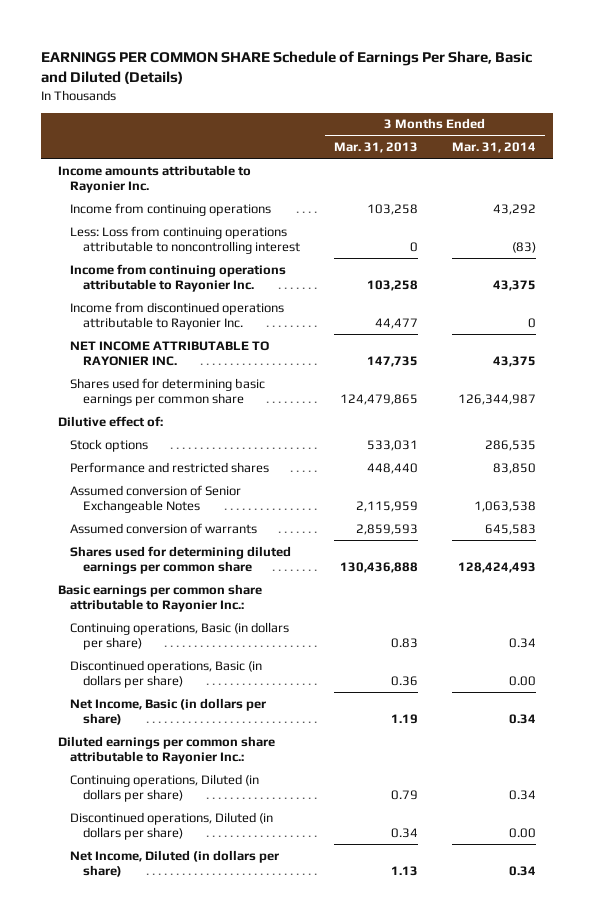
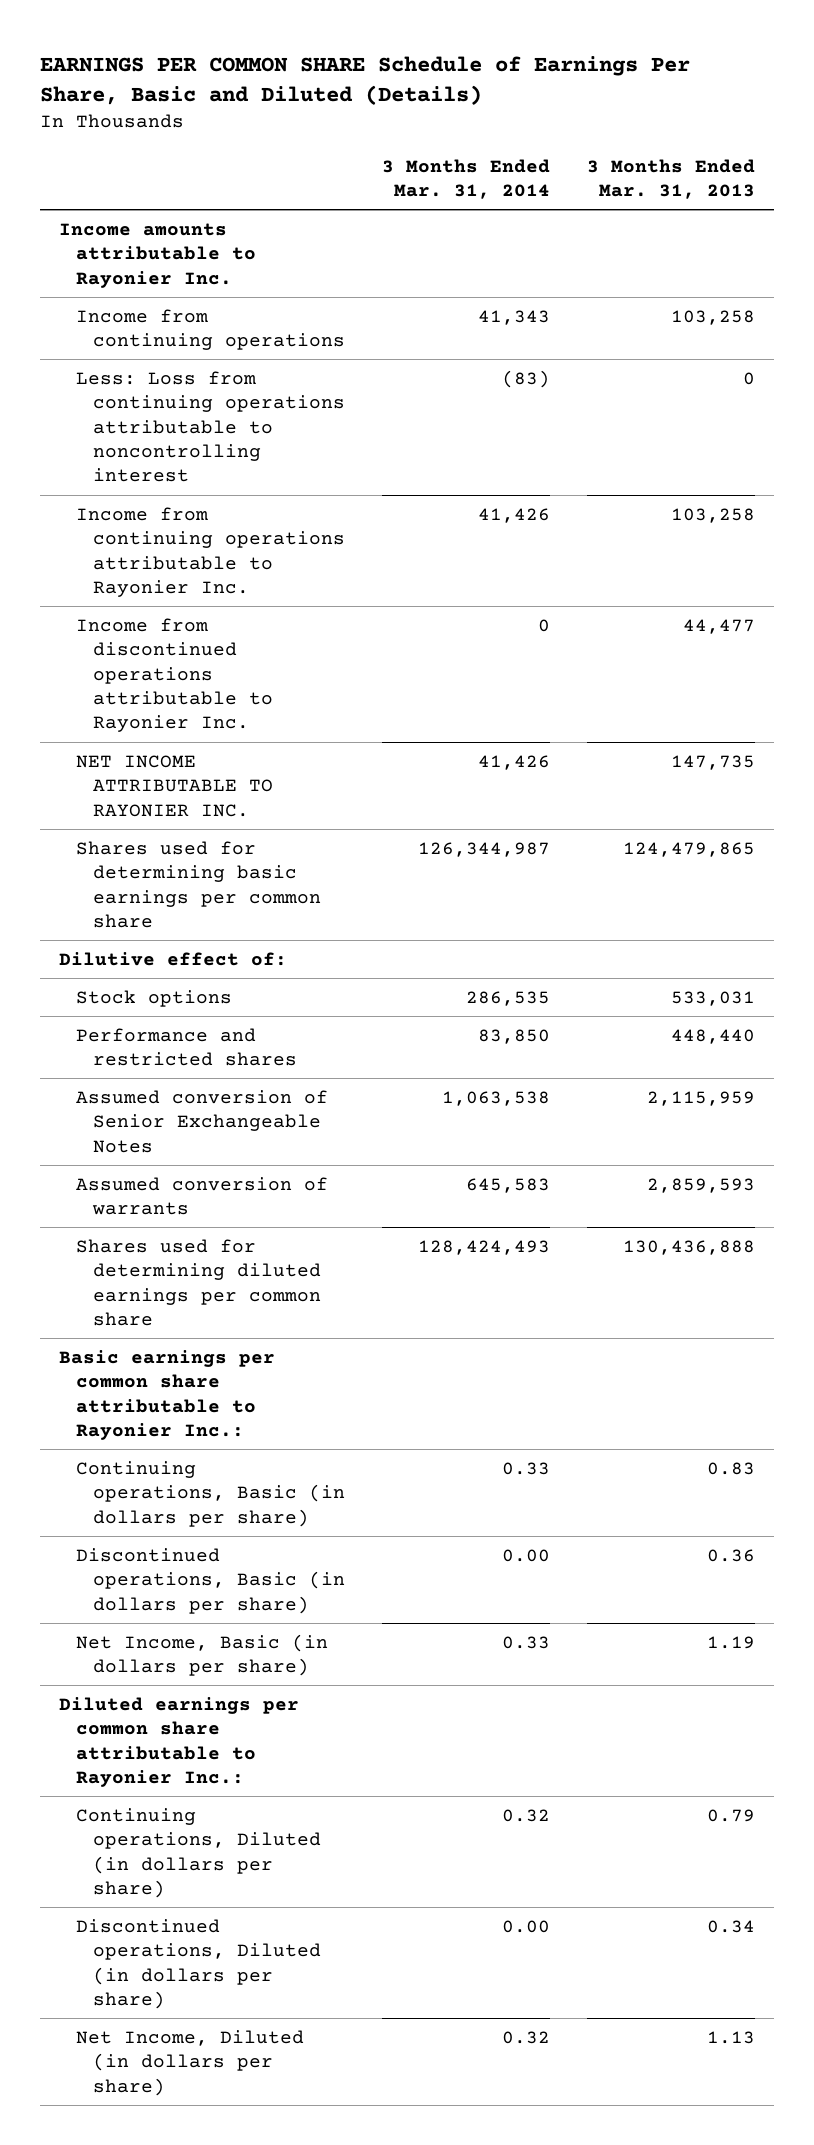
- | 3 Months Ended Mar. 31, 2013 | 3 Months Ended Mar. 31, 2014
+ | 3 Months Ended Mar. 31, 2014 | 3 Months Ended Mar. 31, 2013
- Income from continuing operations | 103,258 | 43,292
+ Income from continuing operations | 41,343 | 103,258
- Income from continuing operations attributable to Rayonier Inc. | 103,258 | 43,375
+ Income from continuing operations attributable to Rayonier Inc. | 41,426 | 103,258
- NET INCOME ATTRIBUTABLE TO RAYONIER INC. | 147,735 | 43,375
+ NET INCOME ATTRIBUTABLE TO RAYONIER INC. | 41,426 | 147,735
- Continuing operations, Basic (in dollars per share) | 0.83 | 0.34
+ Continuing operations, Basic (in dollars per share) | 0.33 | 0.83
- Net Income, Basic (in dollars per share) | 1.19 | 0.34
+ Net Income, Basic (in dollars per share) | 0.33 | 1.19
- Continuing operations, Diluted (in dollars per share) | 0.79 | 0.34
+ Continuing operations, Diluted (in dollars per share) | 0.32 | 0.79
- Net Income, Diluted (in dollars per share) | 1.13 | 0.34
+ Net Income, Diluted (in dollars per share) | 0.32 | 1.13

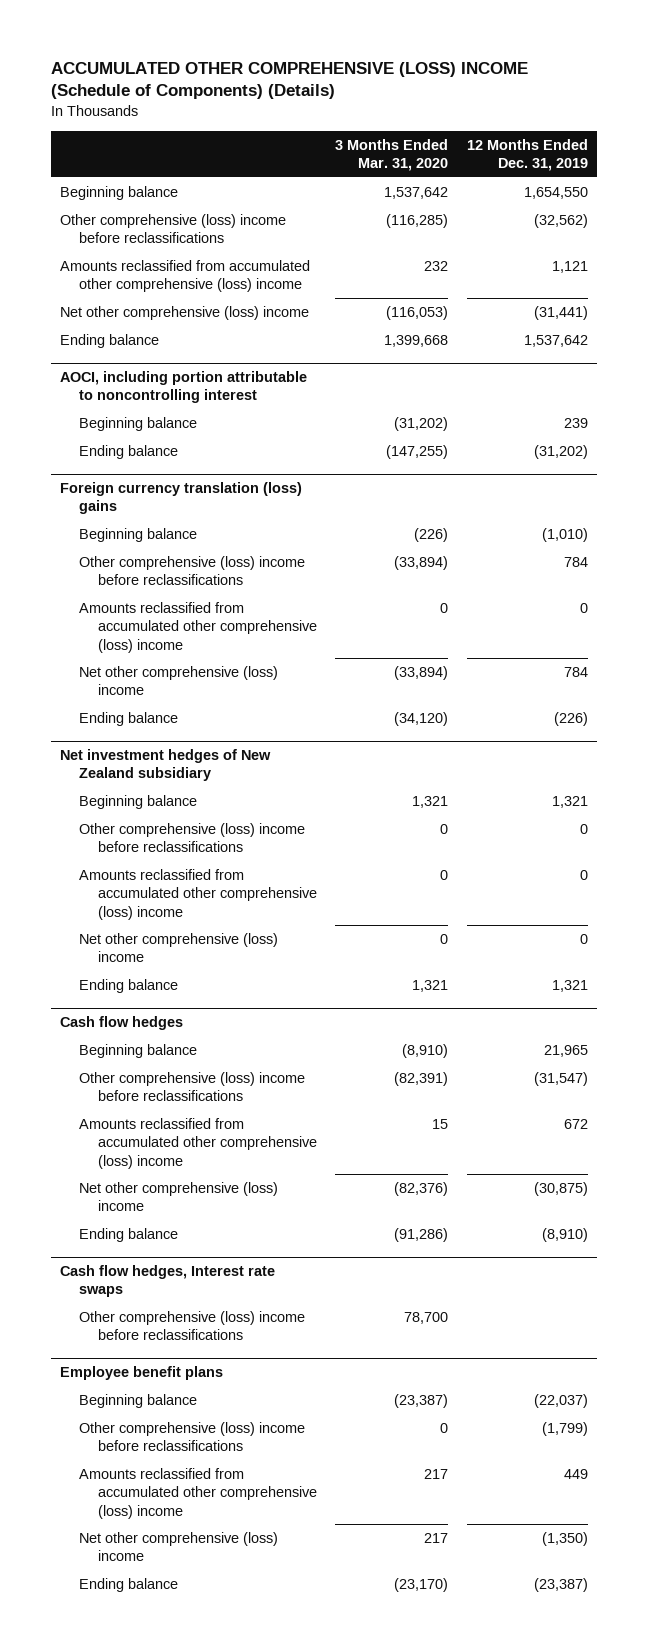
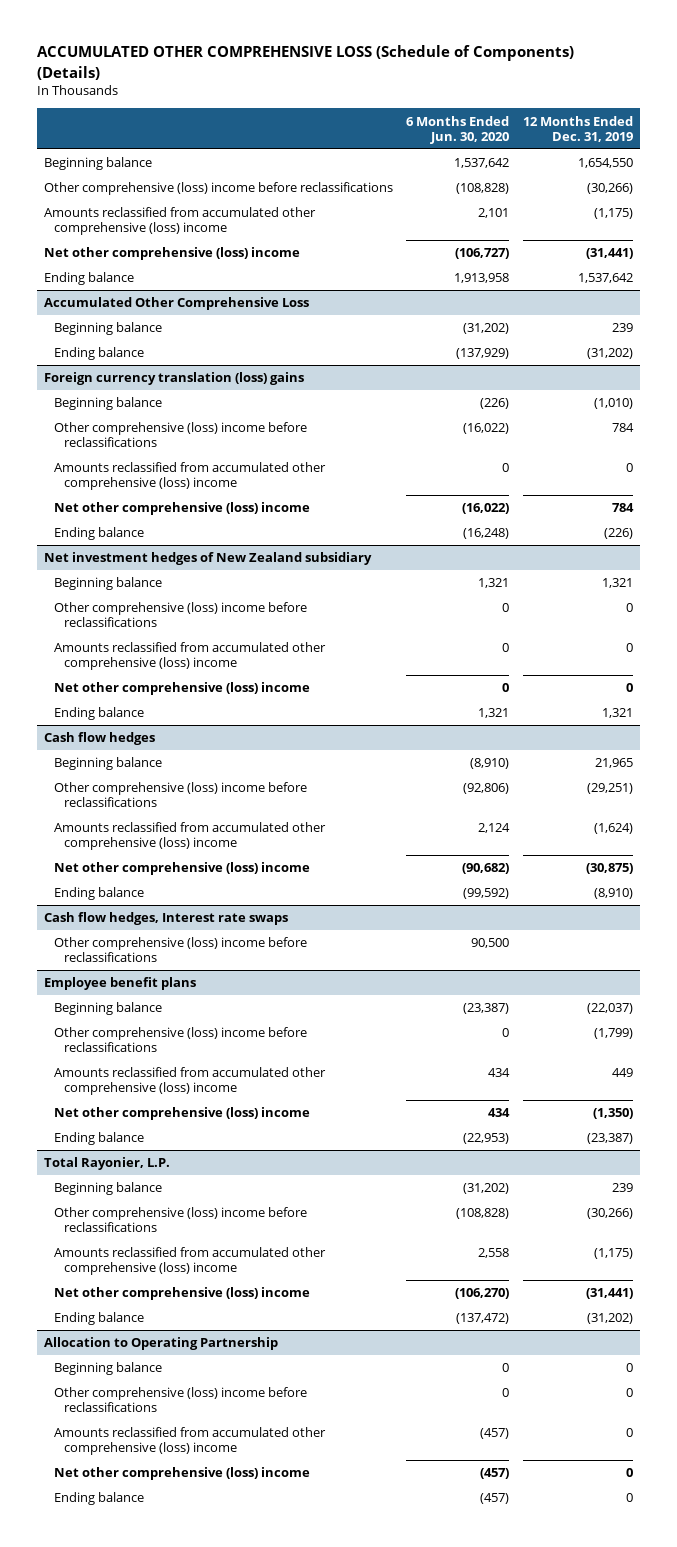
- ACCUMULATED OTHER COMPREHENSIVE (LOSS) INCOME (Schedule of Components) (Details)
+ ACCUMULATED OTHER COMPREHENSIVE LOSS (Schedule of Components) (Details)
- | 3 Months Ended Mar. 31, 2020 | 12 Months Ended Dec. 31, 2019
+ | 6 Months Ended Jun. 30, 2020 | 12 Months Ended Dec. 31, 2019
- Other comprehensive (loss) income before reclassifications | (116,285) | (32,562)
- Amounts reclassified from accumulated other comprehensive (loss) income | 232 | 1,121
+ Other comprehensive (loss) income before reclassifications | (108,828) | (30,266)
+ Amounts reclassified from accumulated other comprehensive (loss) income | 2,101 | (1,175)
- AOCI, including portion attributable to noncontrolling interest
+ Accumulated Other Comprehensive Loss
@ Cash flow hedges
- Other comprehensive (loss) income before reclassifications | (82,391) | (31,547)
- Amounts reclassified from accumulated other comprehensive (loss) income | 15 | 672
+ Other comprehensive (loss) income before reclassifications | (92,806) | (29,251)
+ Amounts reclassified from accumulated other comprehensive (loss) income | 2,124 | (1,624)
+ Total Rayonier, L.P.
+ Beginning balance | (31,202) | 239
+ Other comprehensive (loss) income before reclassifications | (108,828) | (30,266)
+ Amounts reclassified from accumulated other comprehensive (loss) income | 2,558 | (1,175)
+ Net other comprehensive (loss) income | (106,270) | (31,441)
+ Ending balance | (137,472) | (31,202)
+ Allocation to Operating Partnership
+ Beginning balance | 0 | 0
+ Other comprehensive (loss) income before reclassifications | 0 | 0
+ Amounts reclassified from accumulated other comprehensive (loss) income | (457) | 0
+ Net other comprehensive (loss) income | (457) | 0
+ Ending balance | (457) | 0

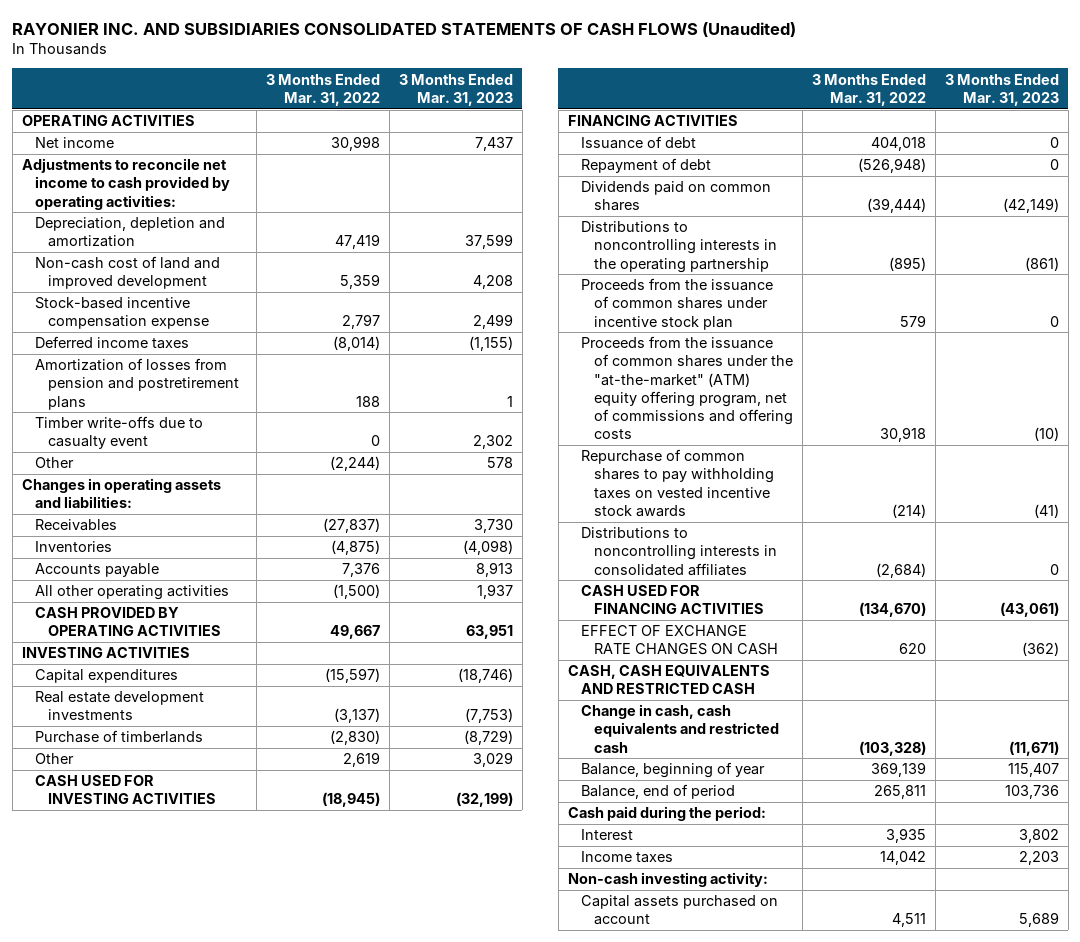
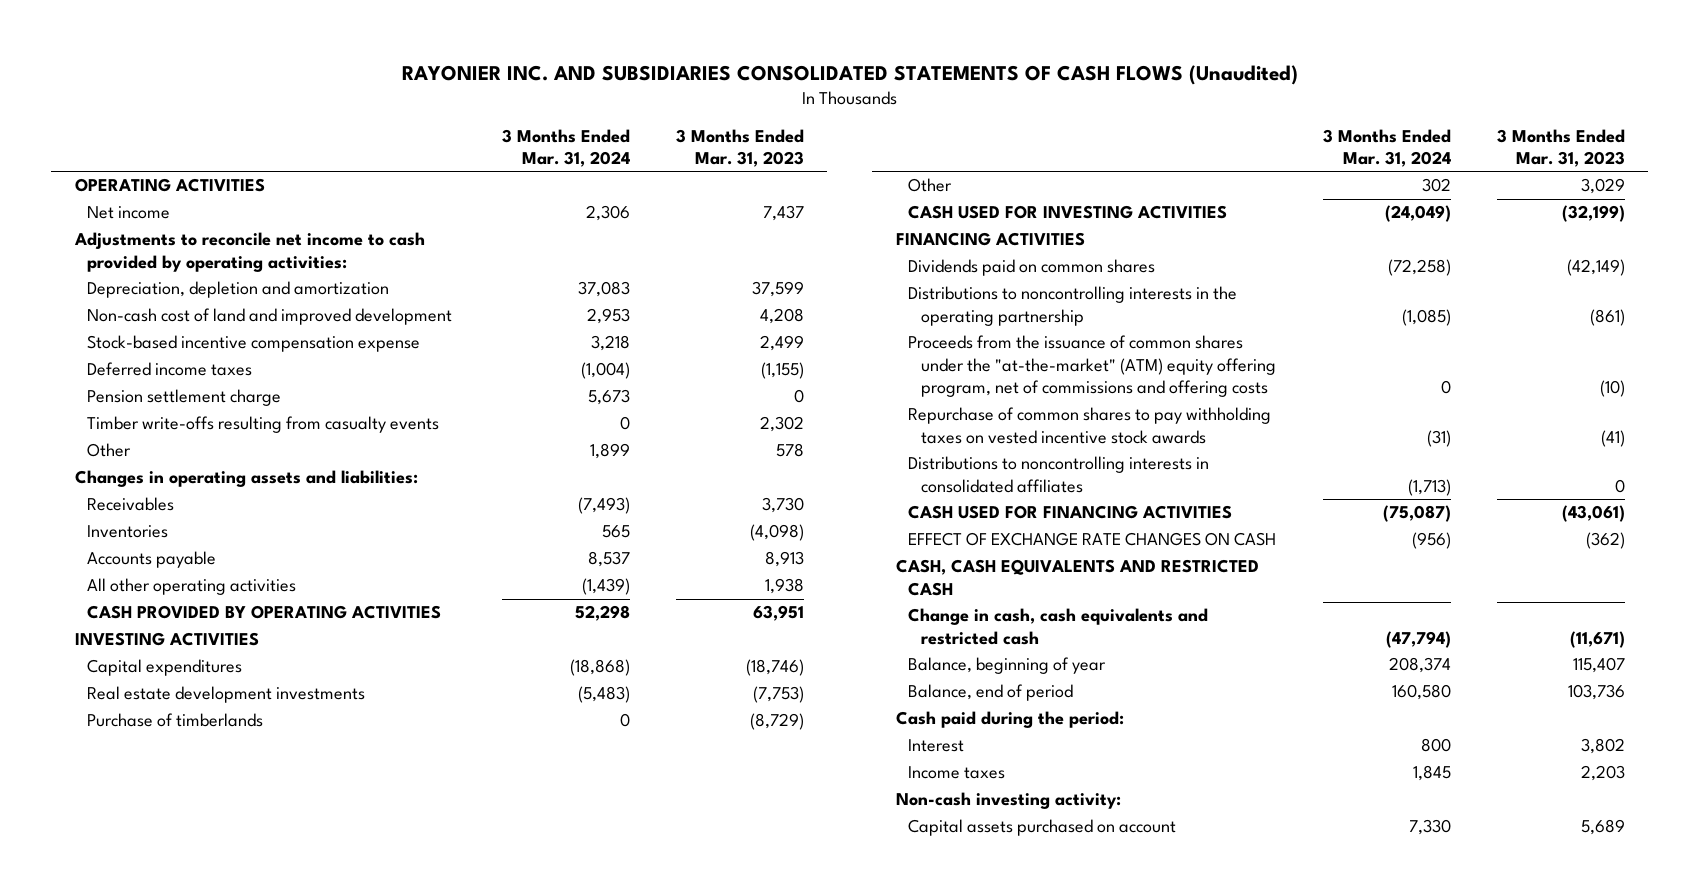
- | 3 Months Ended Mar. 31, 2022 | 3 Months Ended Mar. 31, 2023
+ | 3 Months Ended Mar. 31, 2024 | 3 Months Ended Mar. 31, 2023
- Amortization of losses from pension and postretirement plans | 188 | 1
- Timber write-offs due to casualty event | 0 | 2,302
+ Pension settlement charge | 5,673 | 0
+ Timber write-offs resulting from casualty events | 0 | 2,302
- All other operating activities | (1,500) | 1,937
+ All other operating activities | (1,439) | 1,938
- Issuance of debt | 404,018 | 0
- Repayment of debt | (526,948) | 0
- Proceeds from the issuance of common shares under incentive stock plan | 579 | 0

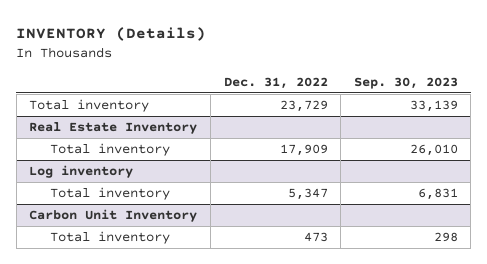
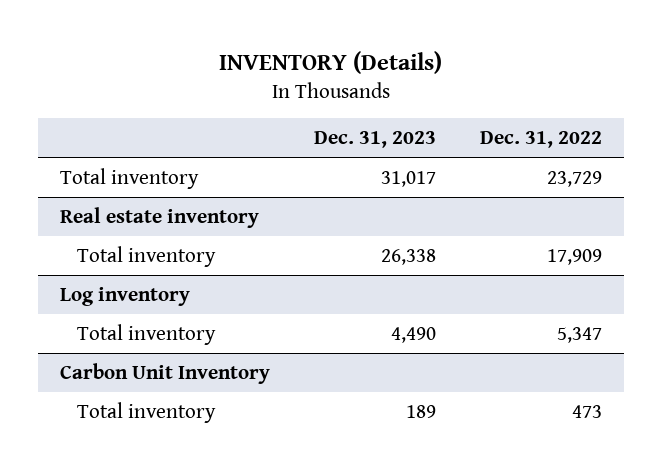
- | Dec. 31, 2022 | Sep. 30, 2023
+ | Dec. 31, 2023 | Dec. 31, 2022
- Real Estate Inventory
+ Real estate inventory

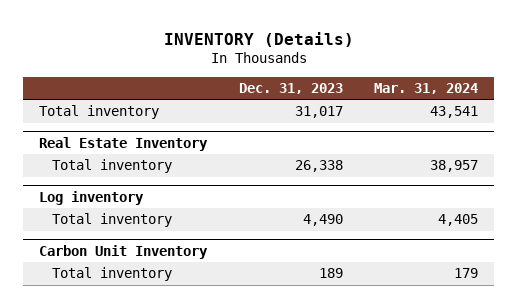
- | Dec. 31, 2023 | Dec. 31, 2022
+ | Dec. 31, 2023 | Mar. 31, 2024
- Real estate inventory
+ Real Estate Inventory

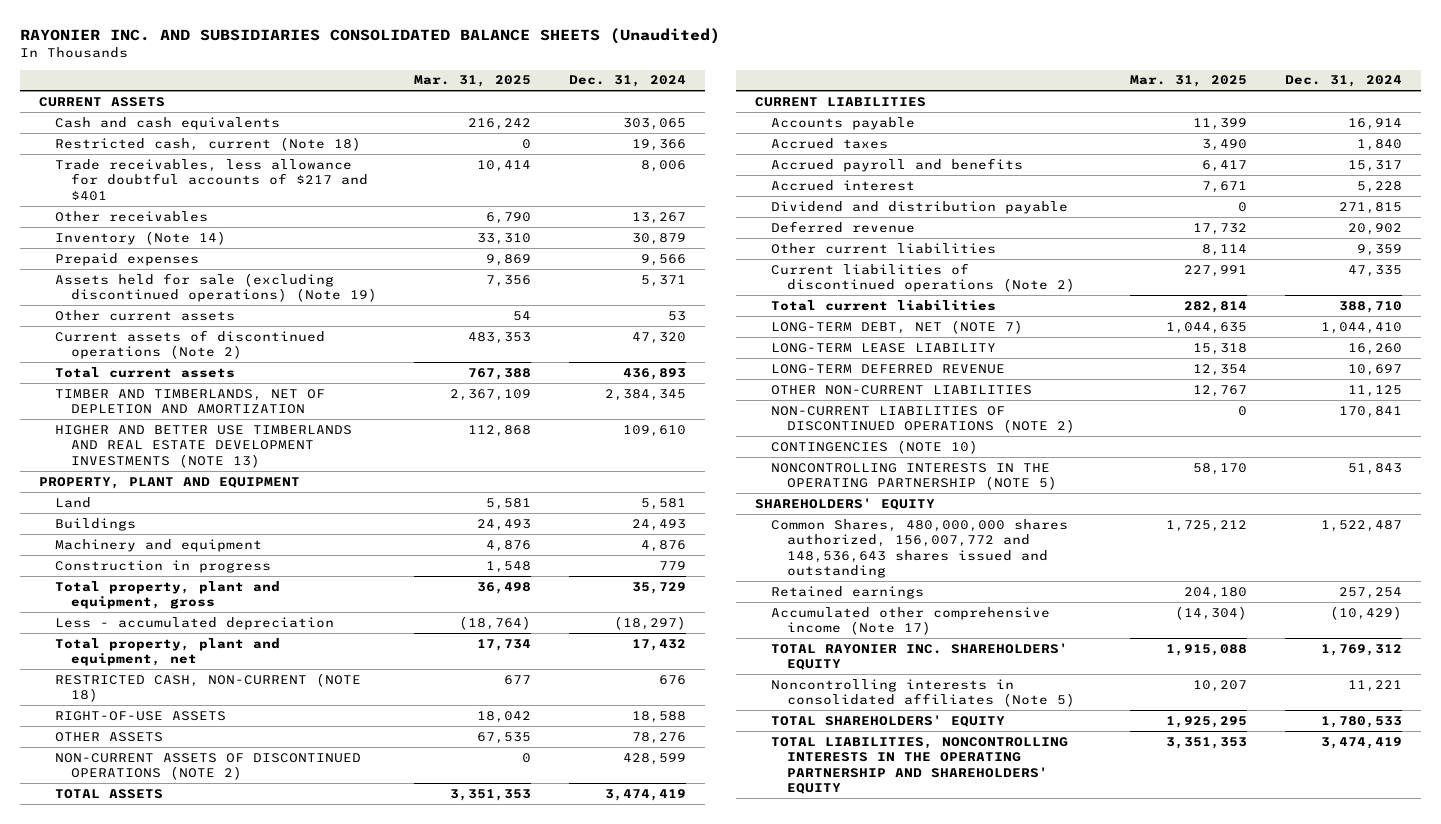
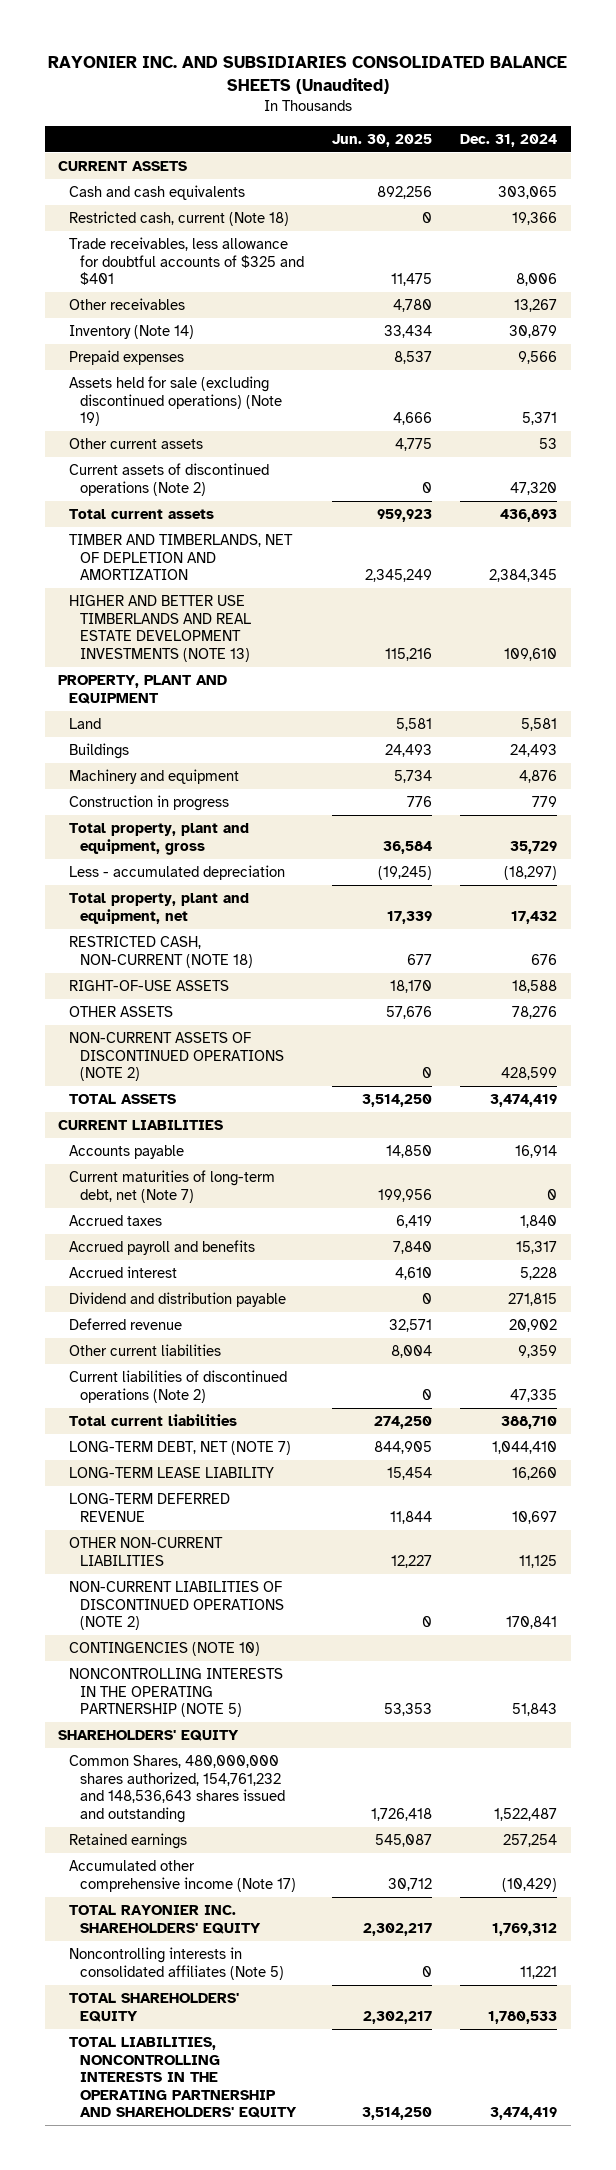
- | Mar. 31, 2025 | Dec. 31, 2024
+ | Jun. 30, 2025 | Dec. 31, 2024
- Trade receivables, less allowance for doubtful accounts of $217 and $401 | 10,414 | 8,006
+ Trade receivables, less allowance for doubtful accounts of $325 and $401 | 11,475 | 8,006
+ Current maturities of long-term debt, net (Note 7) | 199,956 | 0
- Common Shares, 480,000,000 shares authorized, 156,007,772 and 148,536,643 shares issued and outstanding | 1,725,212 | 1,522,487
+ Common Shares, 480,000,000 shares authorized, 154,761,232 and 148,536,643 shares issued and outstanding | 1,726,418 | 1,522,487

